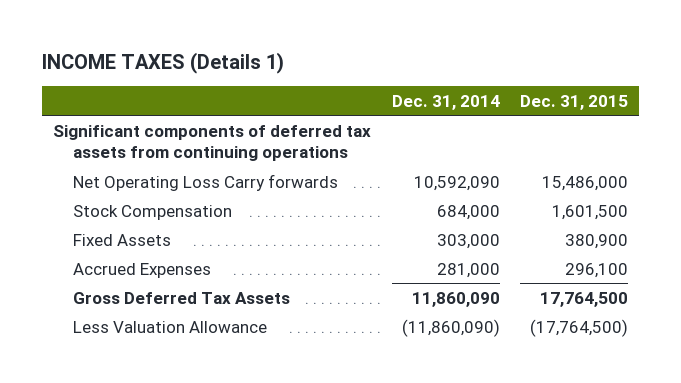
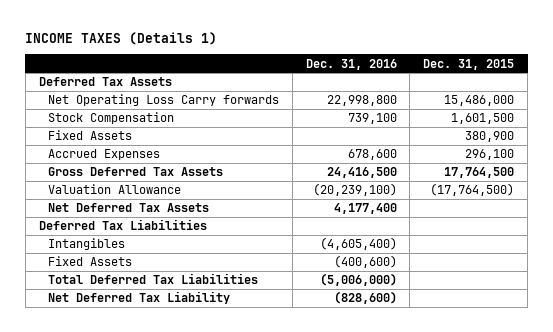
- | Dec. 31, 2014 | Dec. 31, 2015
+ | Dec. 31, 2016 | Dec. 31, 2015
- Significant components of deferred tax assets from continuing operations
+ Deferred Tax Assets
- Less Valuation Allowance | (11,860,090) | (17,764,500)
+ Valuation Allowance | (20,239,100) | (17,764,500)
+ Net Deferred Tax Assets | 4,177,400 |
+ Deferred Tax Liabilities
+ Intangibles | (4,605,400) |
+ Fixed Assets | (400,600) |
+ Total Deferred Tax Liabilities | (5,006,000) |
+ Net Deferred Tax Liability | (828,600) |

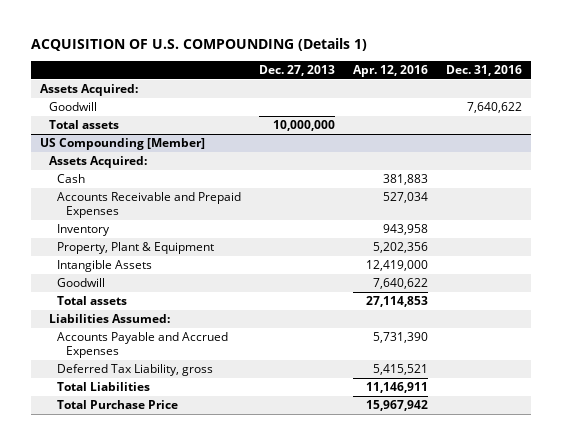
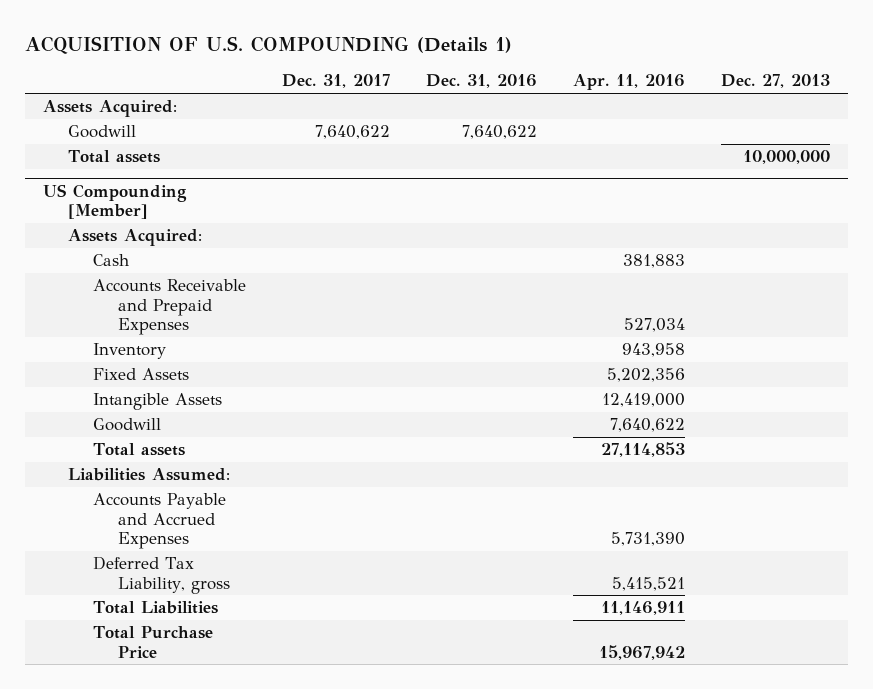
- | Dec. 27, 2013 | Apr. 12, 2016 | Dec. 31, 2016
+ | Dec. 31, 2017 | Dec. 31, 2016 | Apr. 11, 2016 | Dec. 27, 2013
@ US Compounding [Member]
- Property, Plant & Equipment | | 5,202,356 |
+ Fixed Assets | | | 5,202,356 |

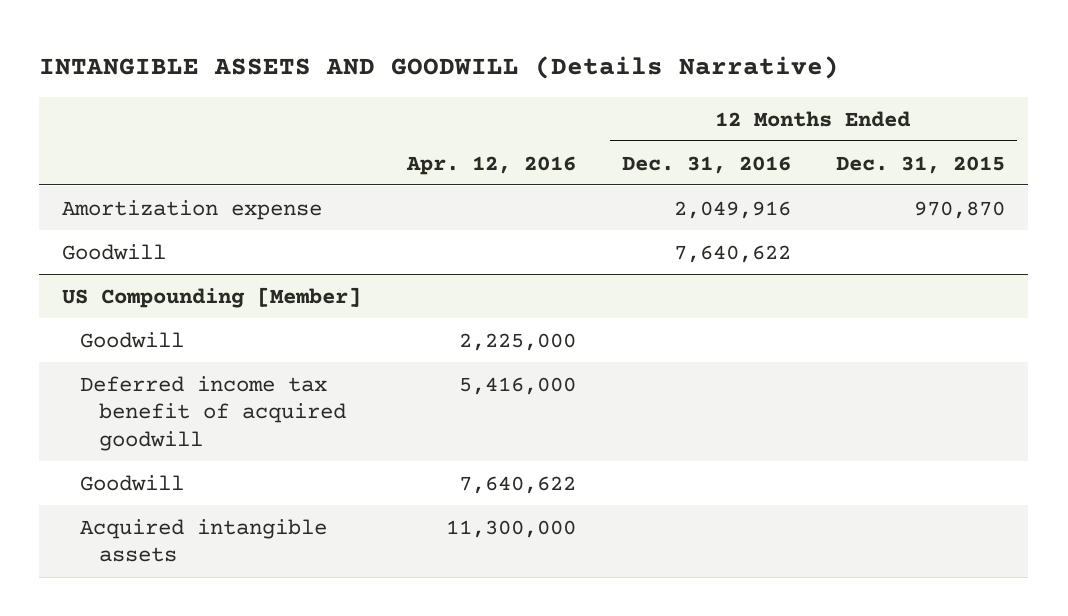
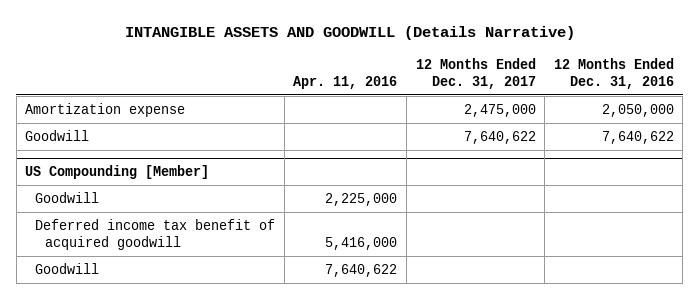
- | Apr. 12, 2016 | 12 Months Ended Dec. 31, 2016 | 12 Months Ended Dec. 31, 2015
+ | Apr. 11, 2016 | 12 Months Ended Dec. 31, 2017 | 12 Months Ended Dec. 31, 2016
- Amortization expense | | 2,049,916 | 970,870
+ Amortization expense | | 2,475,000 | 2,050,000
@ US Compounding [Member]
- Acquired intangible assets | 11,300,000 | |

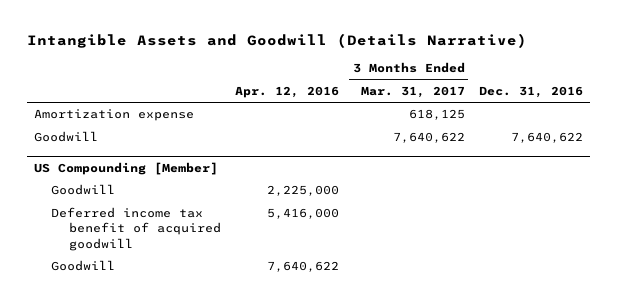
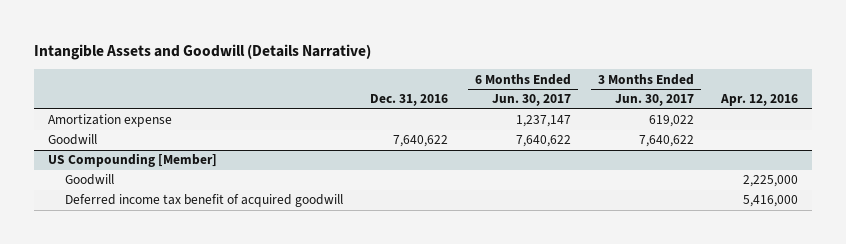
- | Apr. 12, 2016 | 3 Months Ended Mar. 31, 2017 | Dec. 31, 2016
+ | Dec. 31, 2016 | 6 Months Ended Jun. 30, 2017 | 3 Months Ended Jun. 30, 2017 | Apr. 12, 2016
@ US Compounding [Member]
- Goodwill | 7,640,622 | |

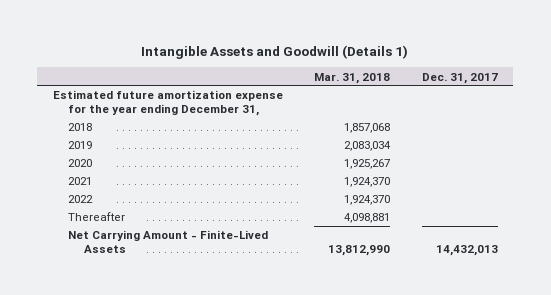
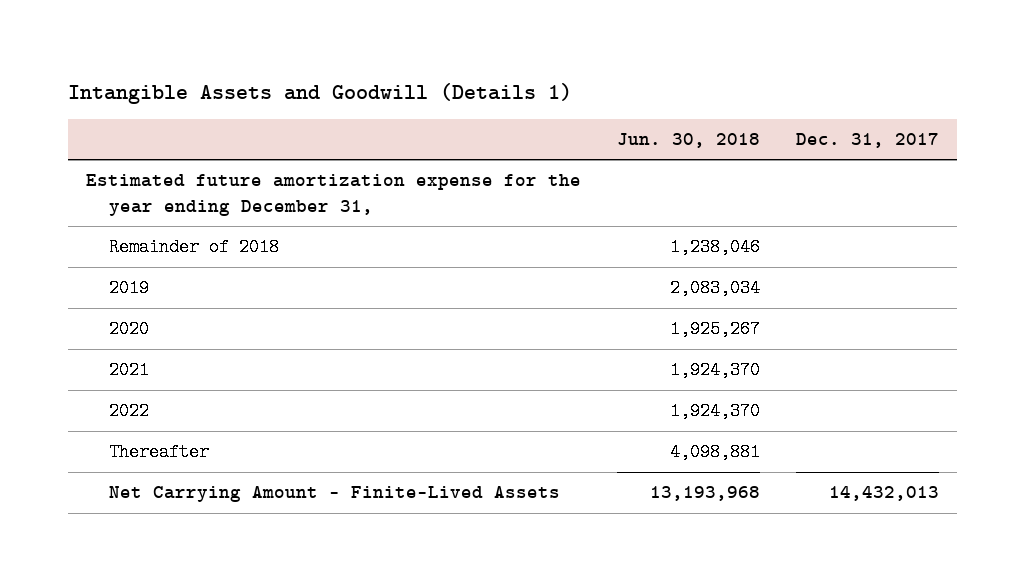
- | Mar. 31, 2018 | Dec. 31, 2017
+ | Jun. 30, 2018 | Dec. 31, 2017
- 2018 | 1,857,068 |
+ Remainder of 2018 | 1,238,046 |

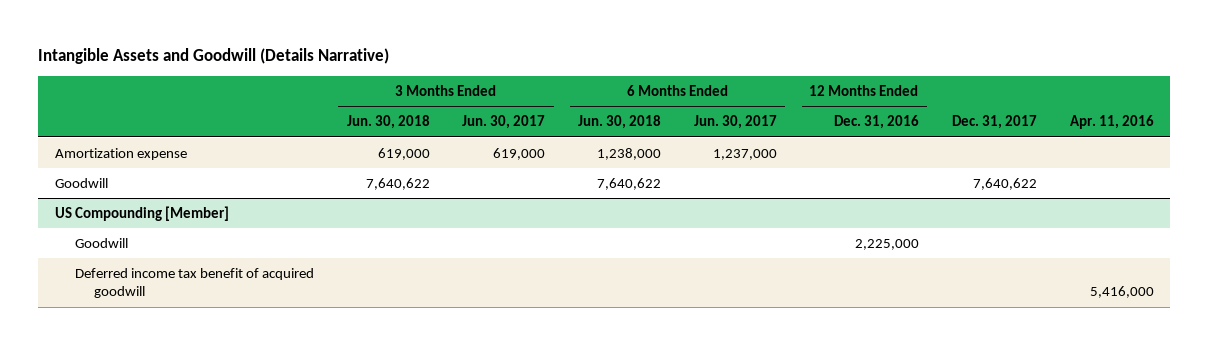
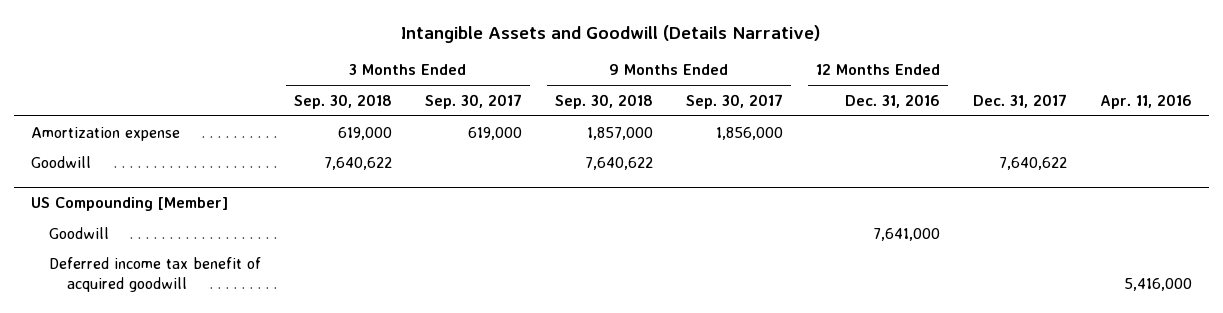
- | 3 Months Ended Jun. 30, 2018 | 3 Months Ended Jun. 30, 2017 | 6 Months Ended Jun. 30, 2018 | 6 Months Ended Jun. 30, 2017 | 12 Months Ended Dec. 31, 2016 | Dec. 31, 2017 | Apr. 11, 2016
+ | 3 Months Ended Sep. 30, 2018 | 3 Months Ended Sep. 30, 2017 | 9 Months Ended Sep. 30, 2018 | 9 Months Ended Sep. 30, 2017 | 12 Months Ended Dec. 31, 2016 | Dec. 31, 2017 | Apr. 11, 2016
@ US Compounding [Member]
- Goodwill | | | | | 2,225,000 | |
+ Goodwill | | | | | 7,641,000 | |

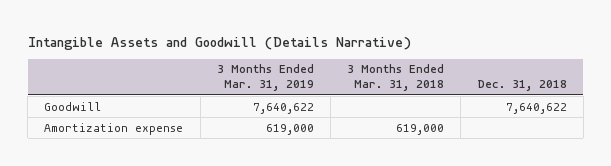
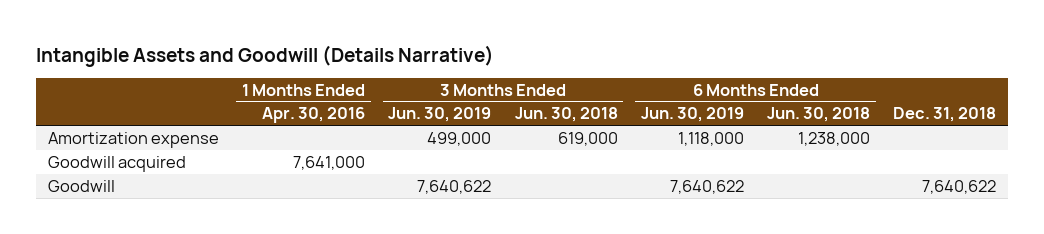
- | 3 Months Ended Mar. 31, 2019 | 3 Months Ended Mar. 31, 2018 | Dec. 31, 2018
+ | 1 Months Ended Apr. 30, 2016 | 3 Months Ended Jun. 30, 2019 | 3 Months Ended Jun. 30, 2018 | 6 Months Ended Jun. 30, 2019 | 6 Months Ended Jun. 30, 2018 | Dec. 31, 2018
+ Goodwill acquired | 7,641,000 | | | | |
moved down: Goodwill | | 7,640,622 | | 7,640,622 | | 7,640,622

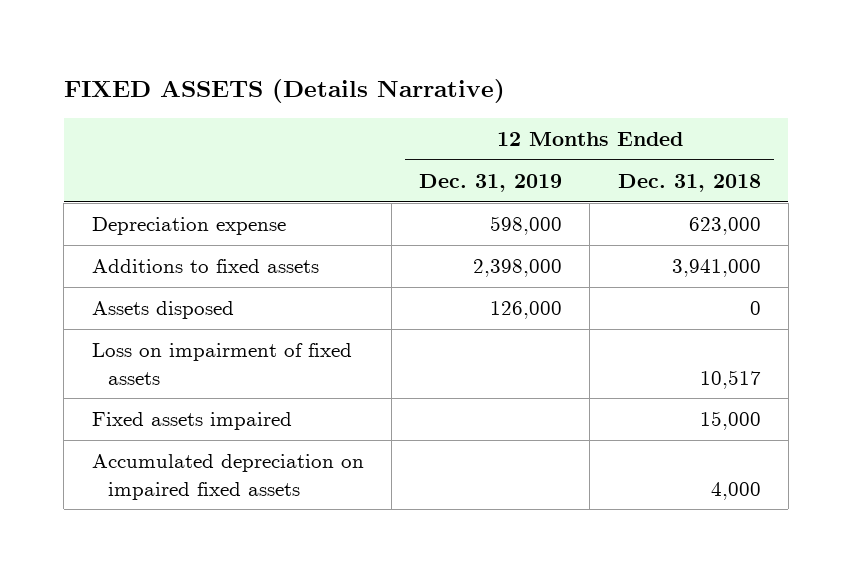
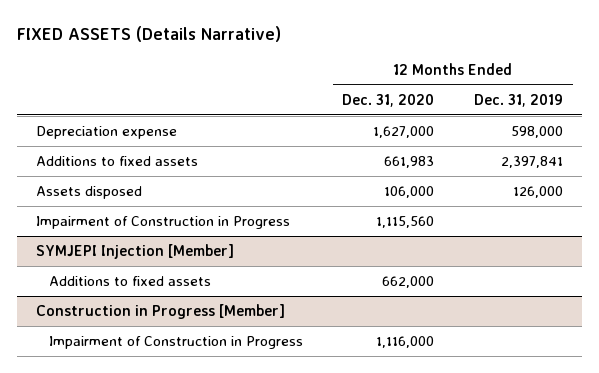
- | 12 Months Ended Dec. 31, 2019 | 12 Months Ended Dec. 31, 2018
+ | 12 Months Ended Dec. 31, 2020 | 12 Months Ended Dec. 31, 2019
- Additions to fixed assets | 2,398,000 | 3,941,000
+ Additions to fixed assets | 661,983 | 2,397,841
- Loss on impairment of fixed assets | | 10,517
- Fixed assets impaired | | 15,000
- Accumulated depreciation on impaired fixed assets | | 4,000
+ Impairment of Construction in Progress | 1,115,560 |
+ SYMJEPI Injection [Member]
+ Additions to fixed assets | 662,000 |
+ Construction in Progress [Member]
+ Impairment of Construction in Progress | 1,116,000 |

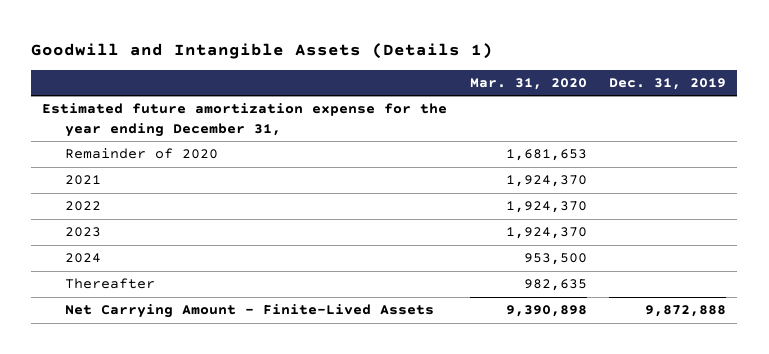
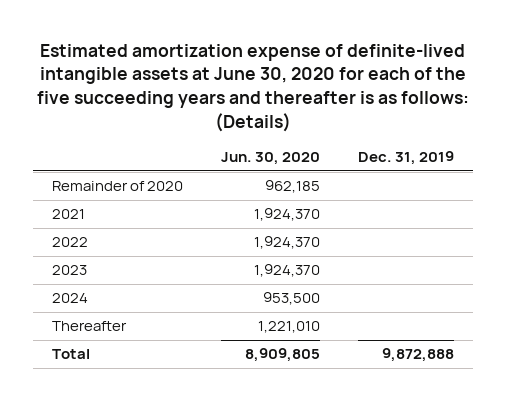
- Goodwill and Intangible Assets (Details 1)
+ Estimated amortization expense of definite-lived intangible assets at June 30, 2020 for each of the five succeeding years and thereafter is as follows: (Details)
- | Mar. 31, 2020 | Dec. 31, 2019
+ | Jun. 30, 2020 | Dec. 31, 2019
- Estimated future amortization expense for the year ending December 31,
- Net Carrying Amount - Finite-Lived Assets | 9,390,898 | 9,872,888
+ Total | 8,909,805 | 9,872,888

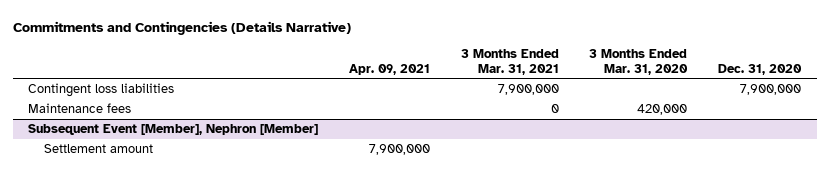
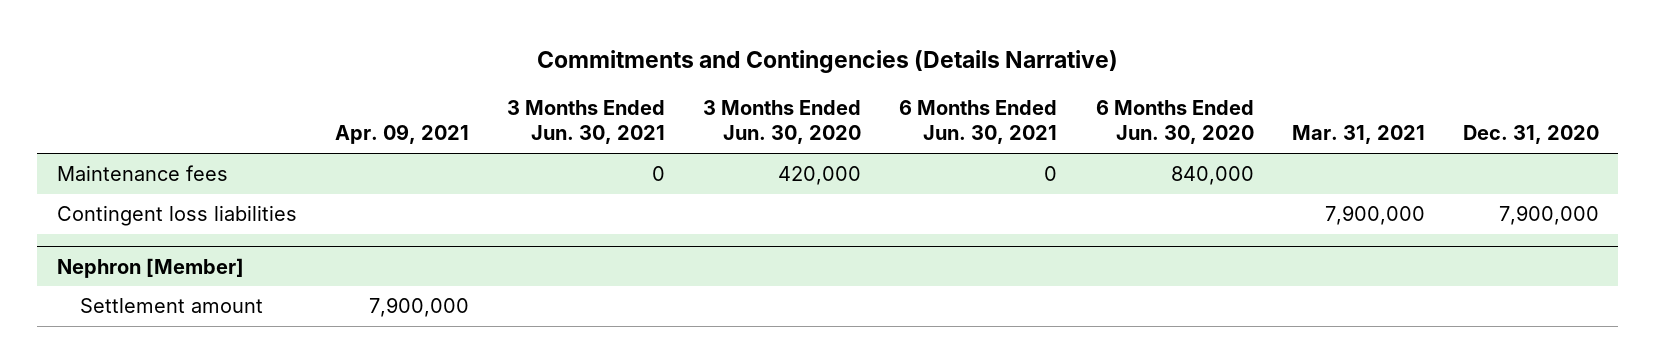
- | Apr. 09, 2021 | 3 Months Ended Mar. 31, 2021 | 3 Months Ended Mar. 31, 2020 | Dec. 31, 2020
+ | Apr. 09, 2021 | 3 Months Ended Jun. 30, 2021 | 3 Months Ended Jun. 30, 2020 | 6 Months Ended Jun. 30, 2021 | 6 Months Ended Jun. 30, 2020 | Mar. 31, 2021 | Dec. 31, 2020
- Subsequent Event [Member], Nephron [Member]
moved down: Contingent loss liabilities | | | | | | 7,900,000 | 7,900,000
+ Nephron [Member]

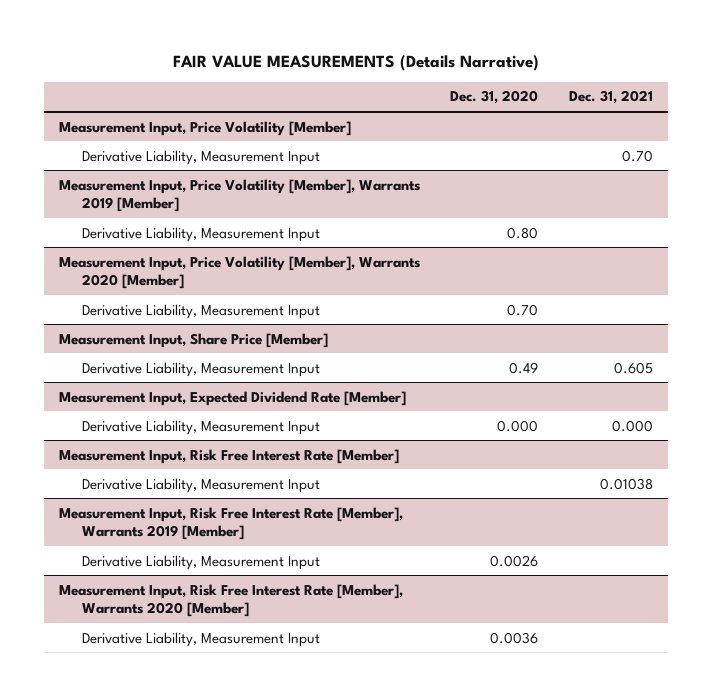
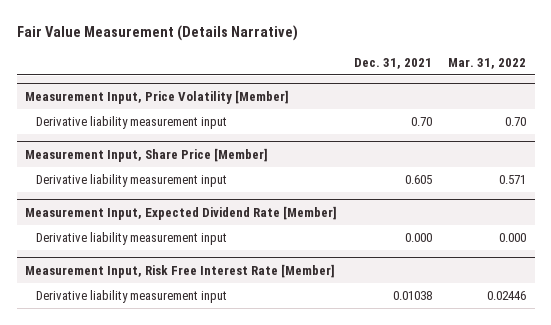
- FAIR VALUE MEASUREMENTS (Details Narrative)
+ Fair Value Measurement (Details Narrative)
- | Dec. 31, 2020 | Dec. 31, 2021
+ | Dec. 31, 2021 | Mar. 31, 2022
@ Measurement Input, Price Volatility [Member]
- Derivative Liability, Measurement Input | | 0.70
- Measurement Input, Price Volatility [Member], Warrants 2019 [Member]
- Derivative Liability, Measurement Input | 0.80 |
- Measurement Input, Price Volatility [Member], Warrants 2020 [Member]
- Derivative Liability, Measurement Input | 0.70 |
@ Measurement Input, Price Volatility [Member]
+ Derivative liability measurement input | 0.70 | 0.70
@ Measurement Input, Share Price [Member]
- Derivative Liability, Measurement Input | 0.49 | 0.605
+ Derivative liability measurement input | 0.605 | 0.571
@ Measurement Input, Expected Dividend Rate [Member]
- Derivative Liability, Measurement Input | 0.000 | 0.000
+ Derivative liability measurement input | 0.000 | 0.000
@ Measurement Input, Risk Free Interest Rate [Member]
- Derivative Liability, Measurement Input | | 0.01038
- Measurement Input, Risk Free Interest Rate [Member], Warrants 2019 [Member]
- Derivative Liability, Measurement Input | 0.0026 |
- Measurement Input, Risk Free Interest Rate [Member], Warrants 2020 [Member]
- Derivative Liability, Measurement Input | 0.0036 |
@ Measurement Input, Risk Free Interest Rate [Member]
+ Derivative liability measurement input | 0.01038 | 0.02446

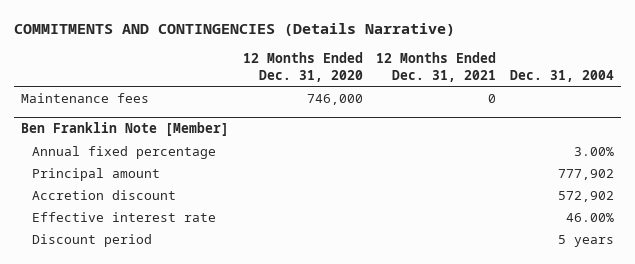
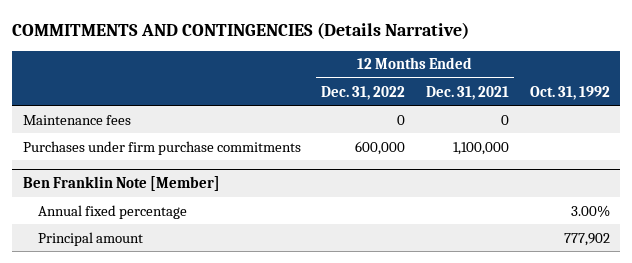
- | 12 Months Ended Dec. 31, 2020 | 12 Months Ended Dec. 31, 2021 | Dec. 31, 2004
+ | 12 Months Ended Dec. 31, 2022 | 12 Months Ended Dec. 31, 2021 | Oct. 31, 1992
+ Purchases under firm purchase commitments | 600,000 | 1,100,000 |
@ Ben Franklin Note [Member]
- Accretion discount | | | 572,902
- Effective interest rate | | | 46.00%
- Discount period | | | 5 years

